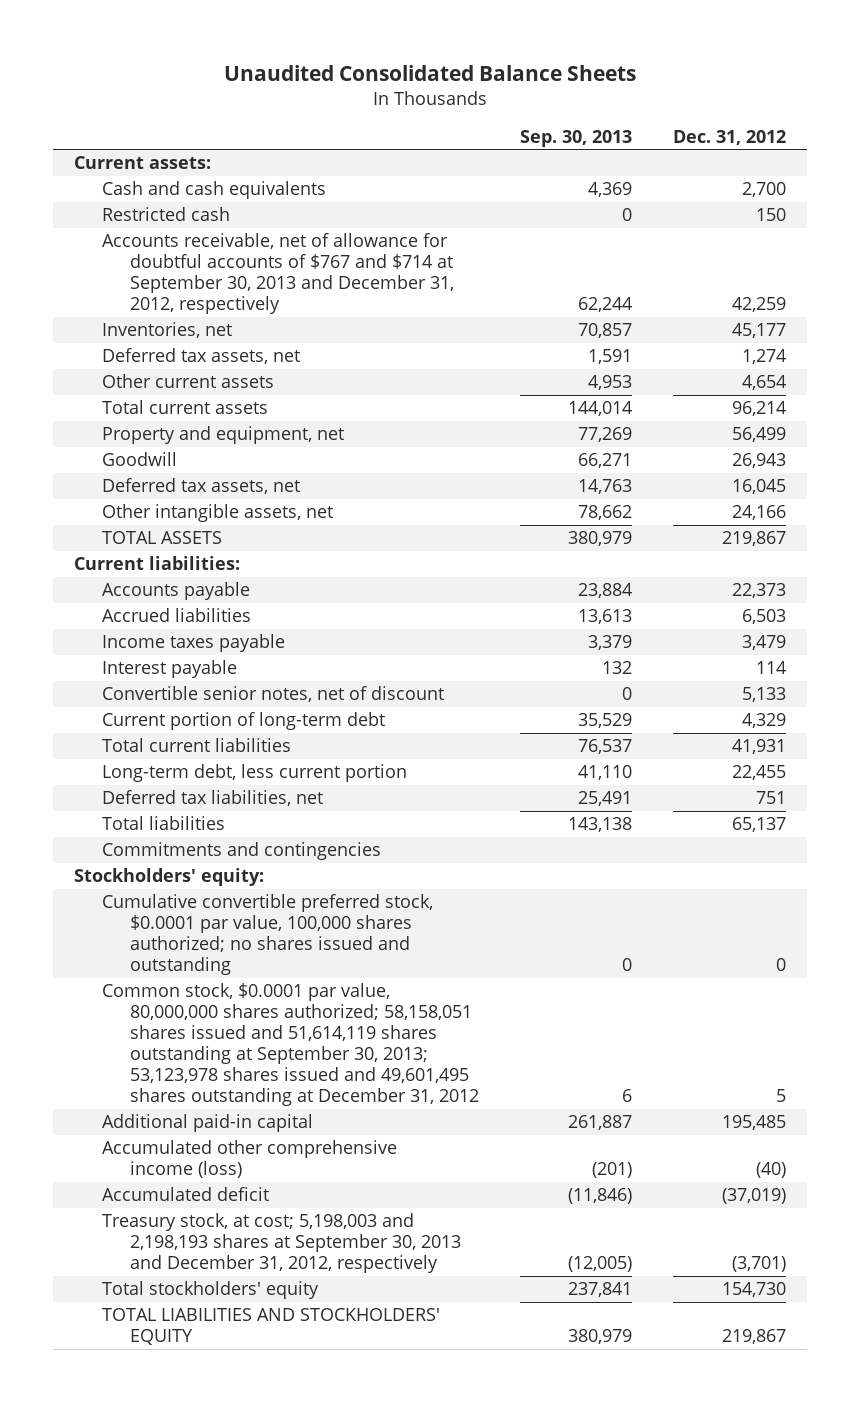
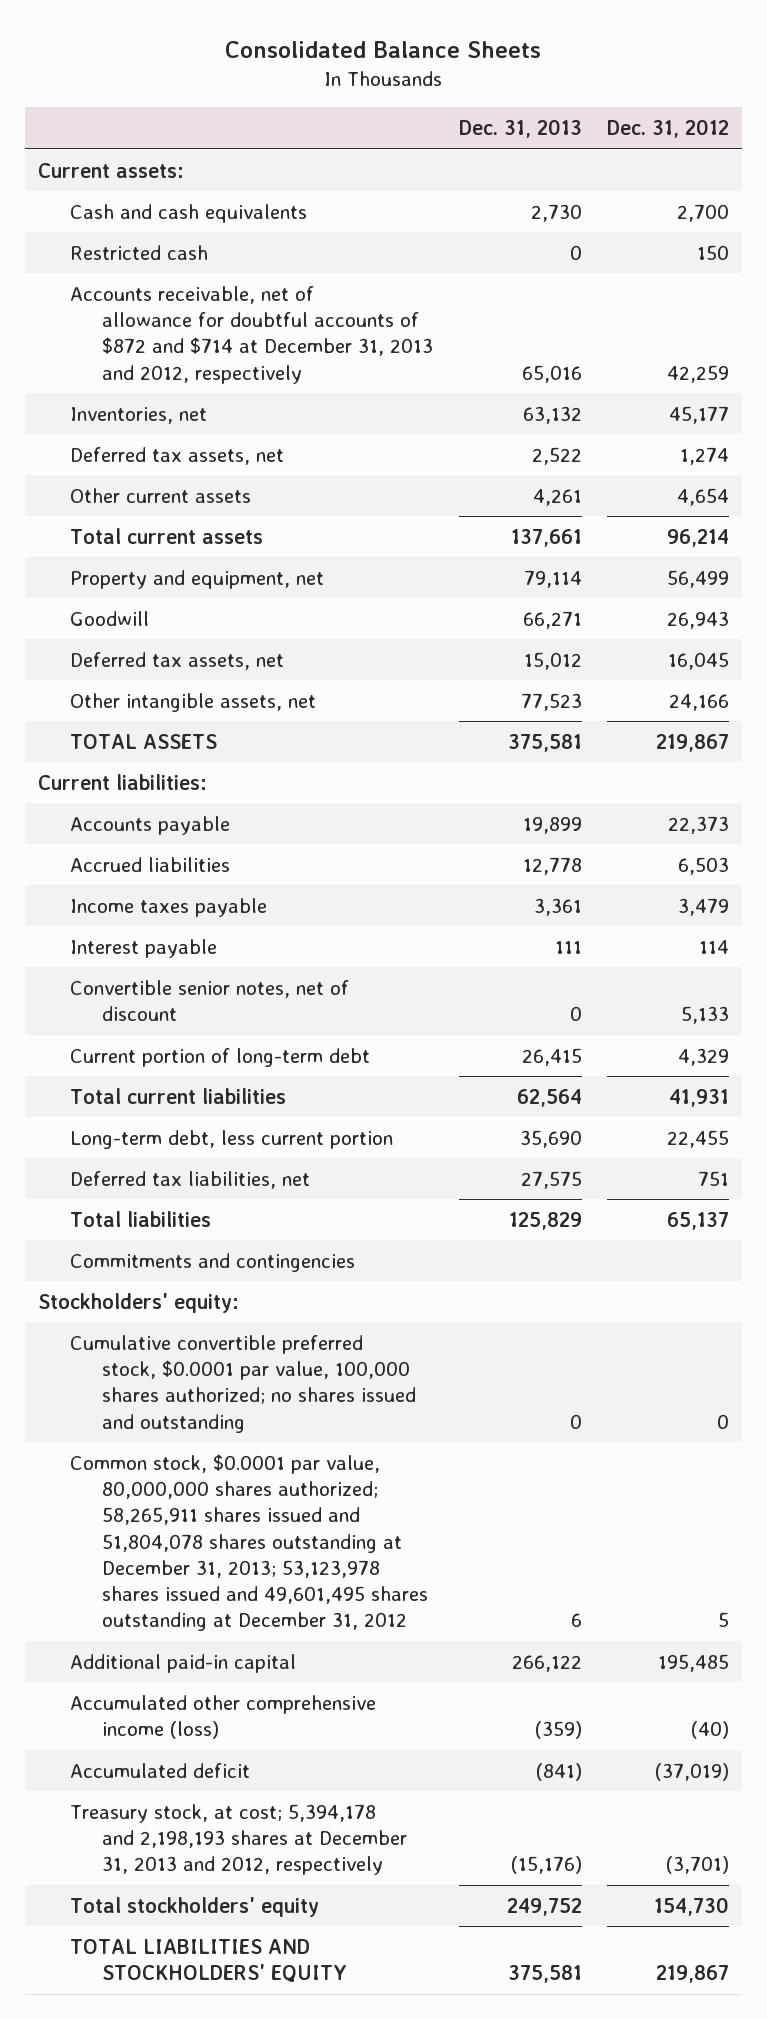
- Unaudited Consolidated Balance Sheets
+ Consolidated Balance Sheets
- | Sep. 30, 2013 | Dec. 31, 2012
+ | Dec. 31, 2013 | Dec. 31, 2012
- Accounts receivable, net of allowance for doubtful accounts of $767 and $714 at September 30, 2013 and December 31, 2012, respectively | 62,244 | 42,259
+ Accounts receivable, net of allowance for doubtful accounts of $872 and $714 at December 31, 2013 and 2012, respectively | 65,016 | 42,259
- Common stock, $0.0001 par value, 80,000,000 shares authorized; 58,158,051 shares issued and 51,614,119 shares outstanding at September 30, 2013; 53,123,978 shares issued and 49,601,495 shares outstanding at December 31, 2012 | 6 | 5
+ Common stock, $0.0001 par value, 80,000,000 shares authorized; 58,265,911 shares issued and 51,804,078 shares outstanding at December 31, 2013; 53,123,978 shares issued and 49,601,495 shares outstanding at December 31, 2012 | 6 | 5
- Treasury stock, at cost; 5,198,003 and 2,198,193 shares at September 30, 2013 and December 31, 2012, respectively | (12,005) | (3,701)
+ Treasury stock, at cost; 5,394,178 and 2,198,193 shares at December 31, 2013 and 2012, respectively | (15,176) | (3,701)

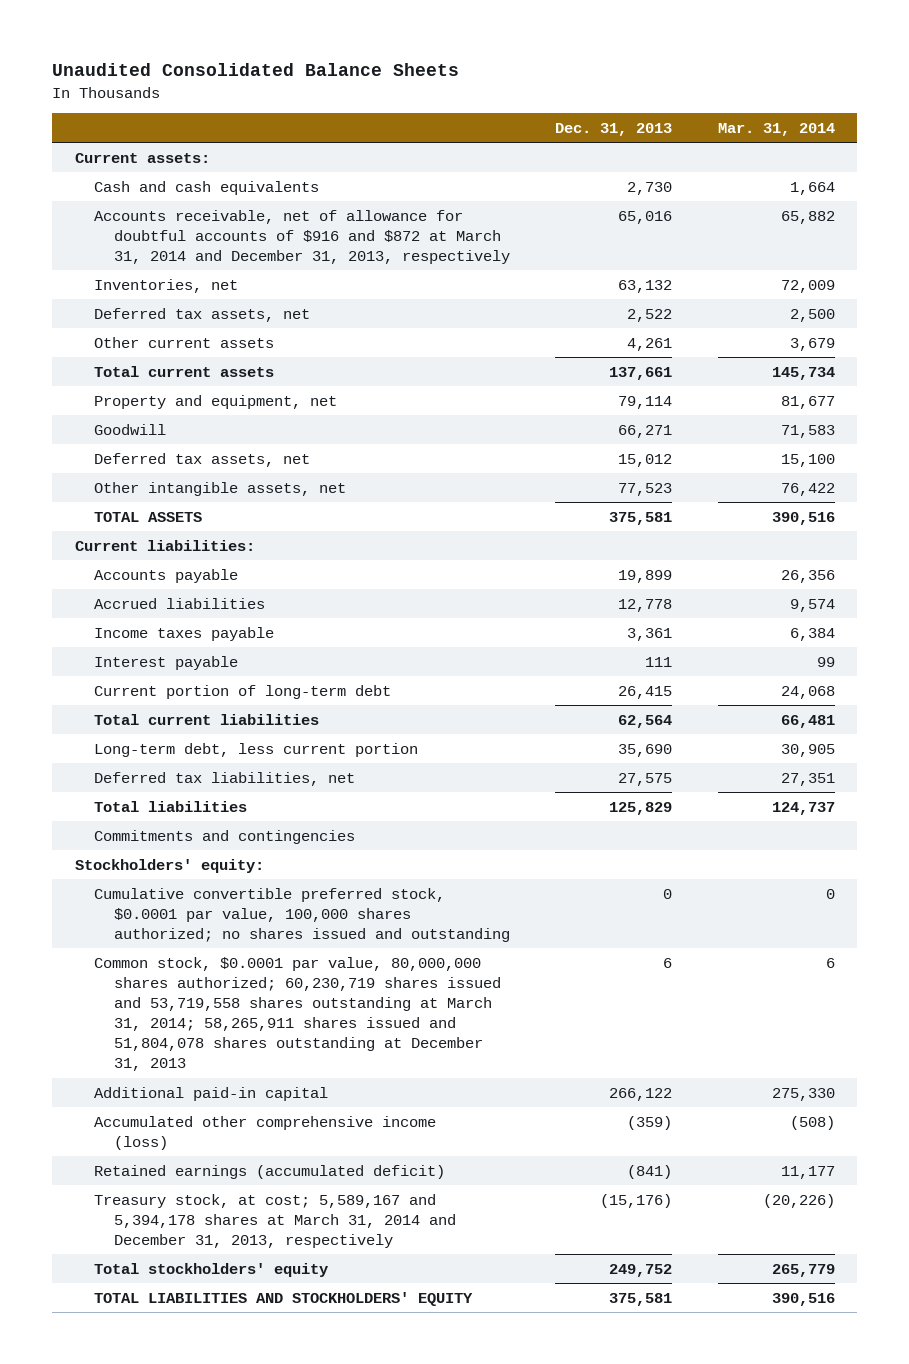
- Consolidated Balance Sheets
+ Unaudited Consolidated Balance Sheets
- | Dec. 31, 2013 | Dec. 31, 2012
+ | Dec. 31, 2013 | Mar. 31, 2014
- Restricted cash | 0 | 150
- Accounts receivable, net of allowance for doubtful accounts of $872 and $714 at December 31, 2013 and 2012, respectively | 65,016 | 42,259
+ Accounts receivable, net of allowance for doubtful accounts of $916 and $872 at March 31, 2014 and December 31, 2013, respectively | 65,016 | 65,882
- Convertible senior notes, net of discount | 0 | 5,133
- Common stock, $0.0001 par value, 80,000,000 shares authorized; 58,265,911 shares issued and 51,804,078 shares outstanding at December 31, 2013; 53,123,978 shares issued and 49,601,495 shares outstanding at December 31, 2012 | 6 | 5
+ Common stock, $0.0001 par value, 80,000,000 shares authorized; 60,230,719 shares issued and 53,719,558 shares outstanding at March 31, 2014; 58,265,911 shares issued and 51,804,078 shares outstanding at December 31, 2013 | 6 | 6
- Accumulated deficit | (841) | (37,019)
- Treasury stock, at cost; 5,394,178 and 2,198,193 shares at December 31, 2013 and 2012, respectively | (15,176) | (3,701)
+ Retained earnings (accumulated deficit) | (841) | 11,177
+ Treasury stock, at cost; 5,589,167 and 5,394,178 shares at March 31, 2014 and December 31, 2013, respectively | (15,176) | (20,226)

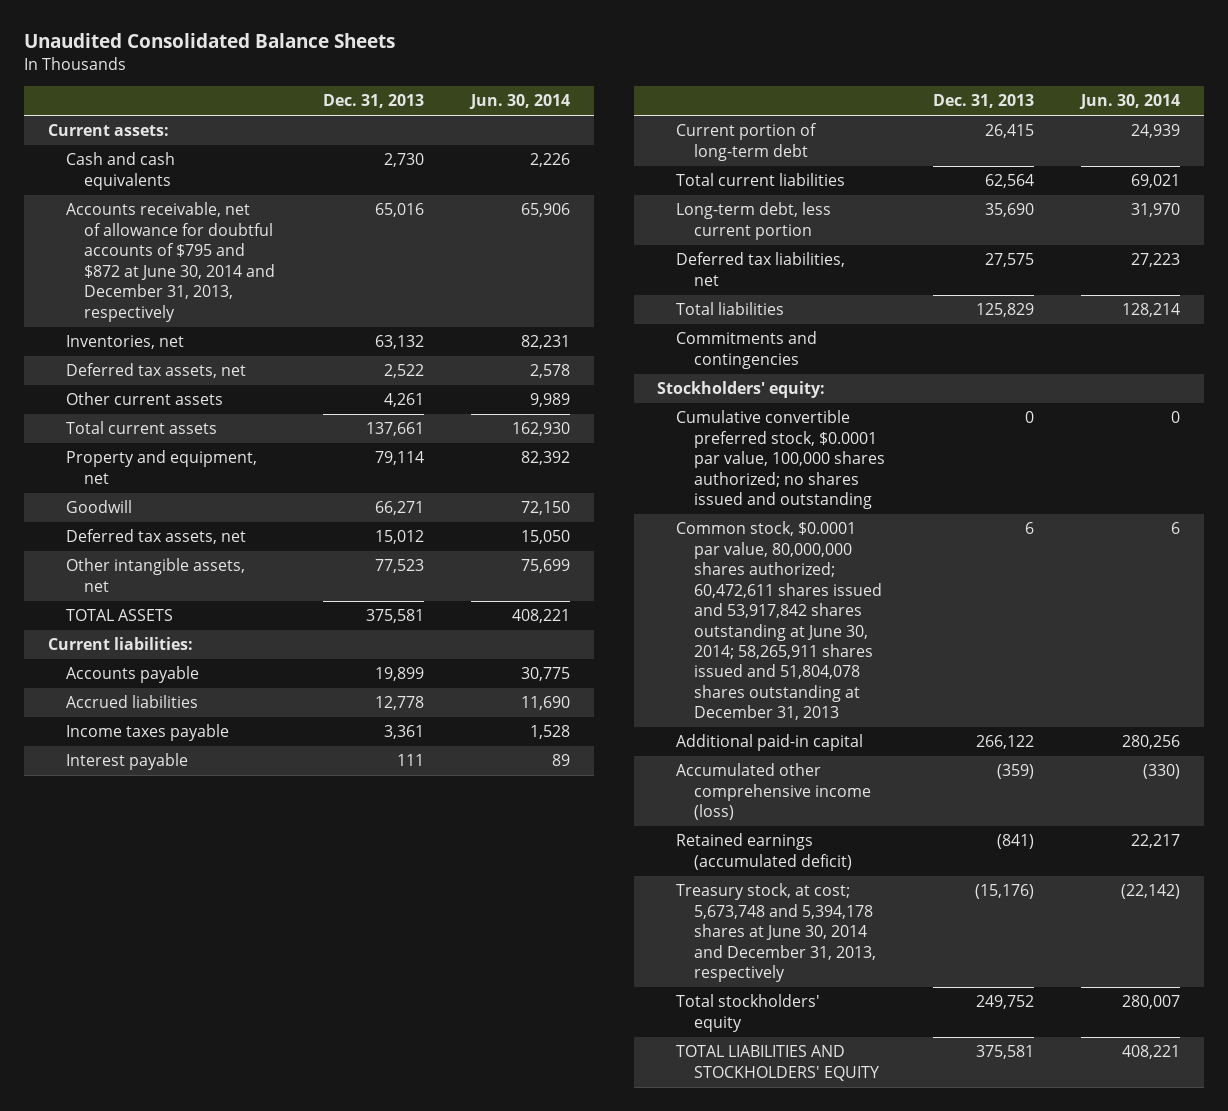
- | Dec. 31, 2013 | Mar. 31, 2014
+ | Dec. 31, 2013 | Jun. 30, 2014
- Accounts receivable, net of allowance for doubtful accounts of $916 and $872 at March 31, 2014 and December 31, 2013, respectively | 65,016 | 65,882
+ Accounts receivable, net of allowance for doubtful accounts of $795 and $872 at June 30, 2014 and December 31, 2013, respectively | 65,016 | 65,906
- Common stock, $0.0001 par value, 80,000,000 shares authorized; 60,230,719 shares issued and 53,719,558 shares outstanding at March 31, 2014; 58,265,911 shares issued and 51,804,078 shares outstanding at December 31, 2013 | 6 | 6
+ Common stock, $0.0001 par value, 80,000,000 shares authorized; 60,472,611 shares issued and 53,917,842 shares outstanding at June 30, 2014; 58,265,911 shares issued and 51,804,078 shares outstanding at December 31, 2013 | 6 | 6
- Treasury stock, at cost; 5,589,167 and 5,394,178 shares at March 31, 2014 and December 31, 2013, respectively | (15,176) | (20,226)
+ Treasury stock, at cost; 5,673,748 and 5,394,178 shares at June 30, 2014 and December 31, 2013, respectively | (15,176) | (22,142)

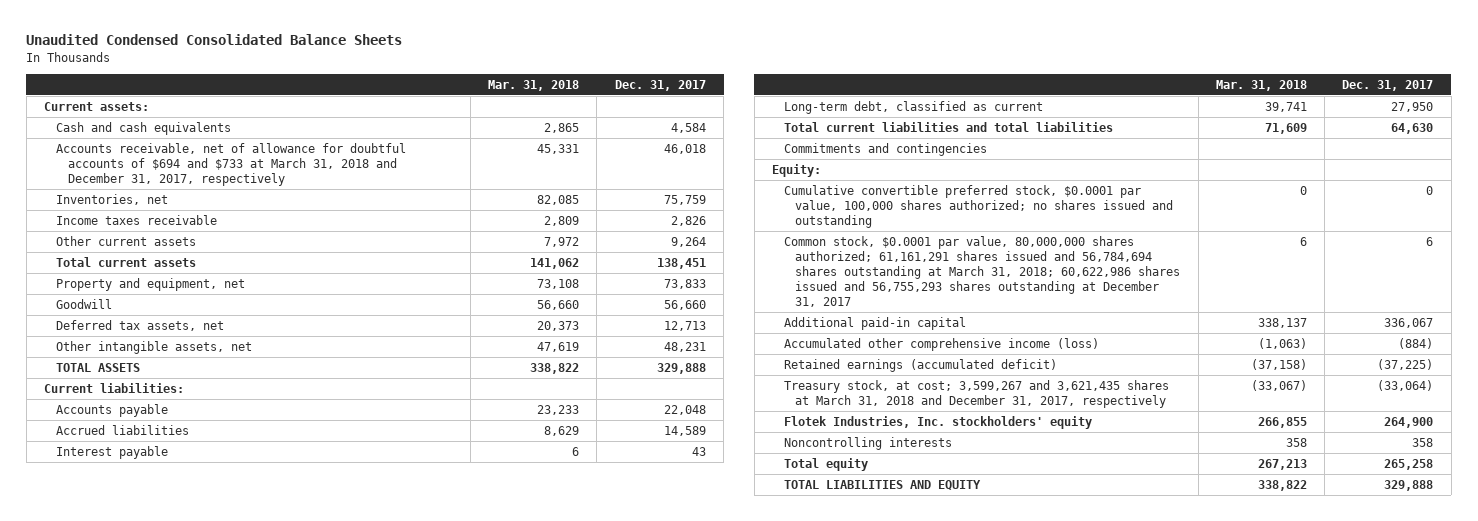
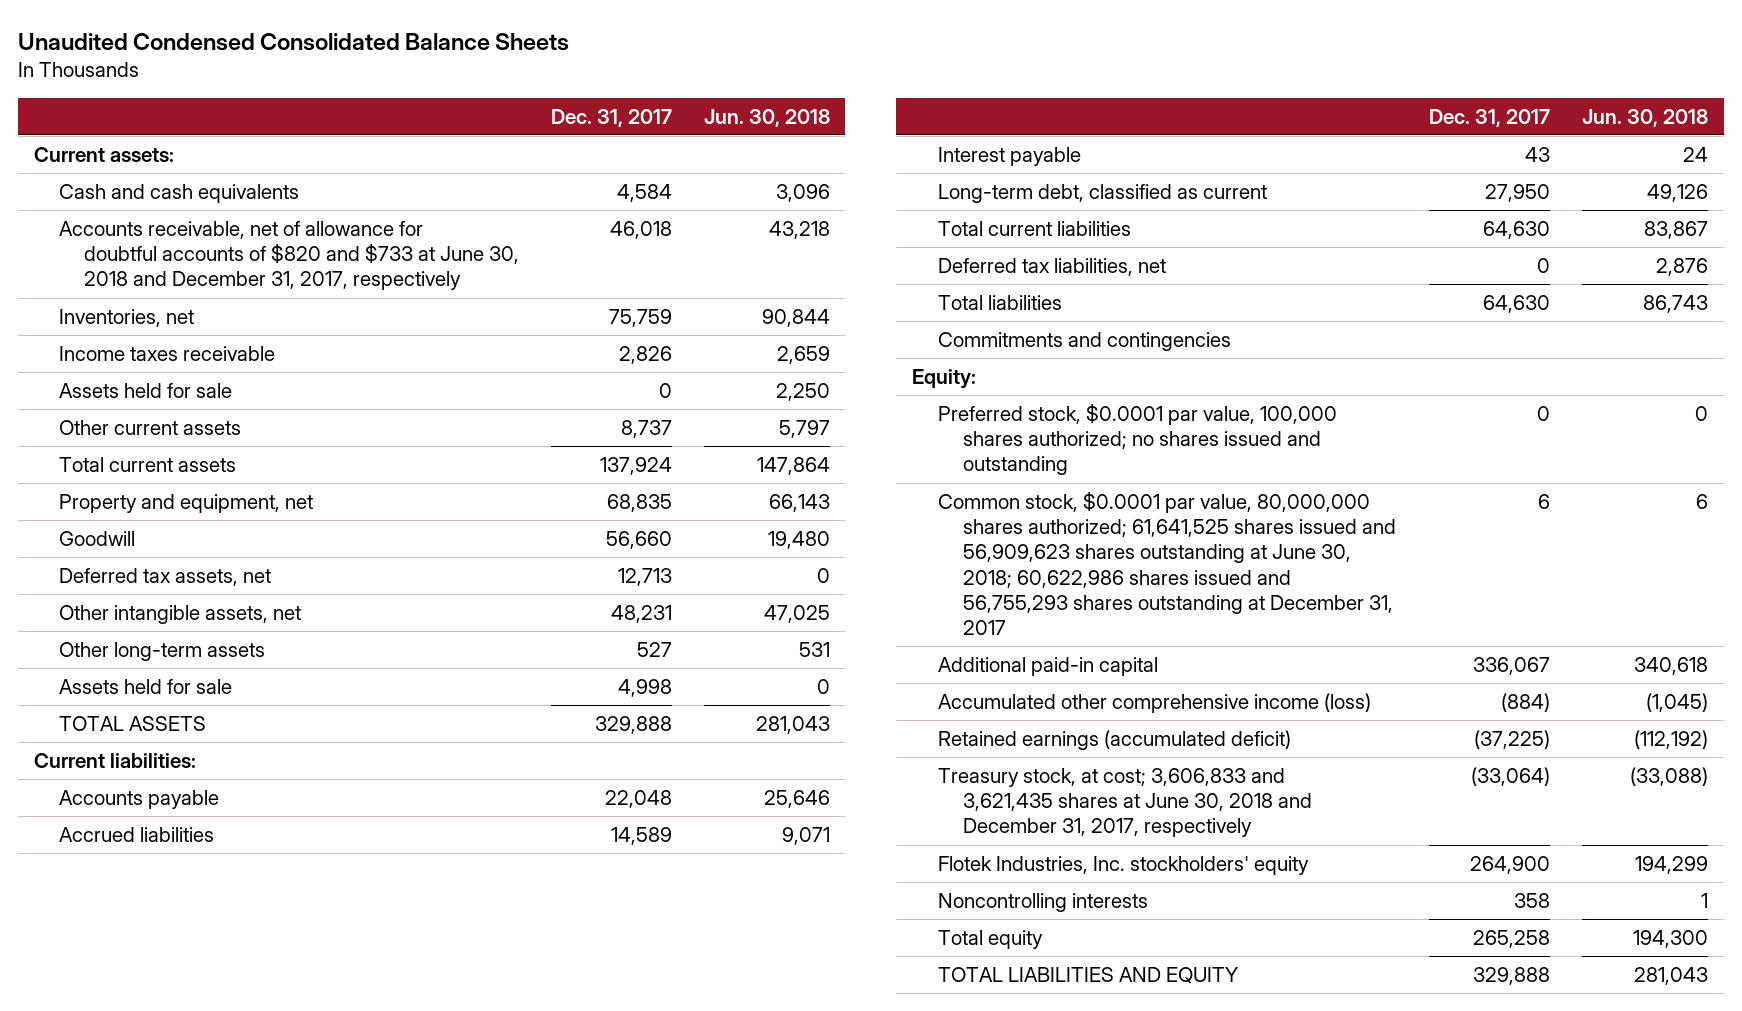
- | Mar. 31, 2018 | Dec. 31, 2017
+ | Dec. 31, 2017 | Jun. 30, 2018
- Accounts receivable, net of allowance for doubtful accounts of $694 and $733 at March 31, 2018 and December 31, 2017, respectively | 45,331 | 46,018
+ Accounts receivable, net of allowance for doubtful accounts of $820 and $733 at June 30, 2018 and December 31, 2017, respectively | 46,018 | 43,218
- Other current assets | 7,972 | 9,264
- Total current assets | 141,062 | 138,451
- Property and equipment, net | 73,108 | 73,833
+ Assets held for sale | 0 | 2,250
+ Other current assets | 8,737 | 5,797
+ Total current assets | 137,924 | 147,864
+ Property and equipment, net | 68,835 | 66,143
+ Other long-term assets | 527 | 531
+ Assets held for sale | 4,998 | 0
- Total current liabilities and total liabilities | 71,609 | 64,630
+ Total current liabilities | 64,630 | 83,867
+ Deferred tax liabilities, net | 0 | 2,876
+ Total liabilities | 64,630 | 86,743
- Cumulative convertible preferred stock, $0.0001 par value, 100,000 shares authorized; no shares issued and outstanding | 0 | 0
- Common stock, $0.0001 par value, 80,000,000 shares authorized; 61,161,291 shares issued and 56,784,694 shares outstanding at March 31, 2018; 60,622,986 shares issued and 56,755,293 shares outstanding at December 31, 2017 | 6 | 6
+ Preferred stock, $0.0001 par value, 100,000 shares authorized; no shares issued and outstanding | 0 | 0
+ Common stock, $0.0001 par value, 80,000,000 shares authorized; 61,641,525 shares issued and 56,909,623 shares outstanding at June 30, 2018; 60,622,986 shares issued and 56,755,293 shares outstanding at December 31, 2017 | 6 | 6
- Treasury stock, at cost; 3,599,267 and 3,621,435 shares at March 31, 2018 and December 31, 2017, respectively | (33,067) | (33,064)
+ Treasury stock, at cost; 3,606,833 and 3,621,435 shares at June 30, 2018 and December 31, 2017, respectively | (33,064) | (33,088)

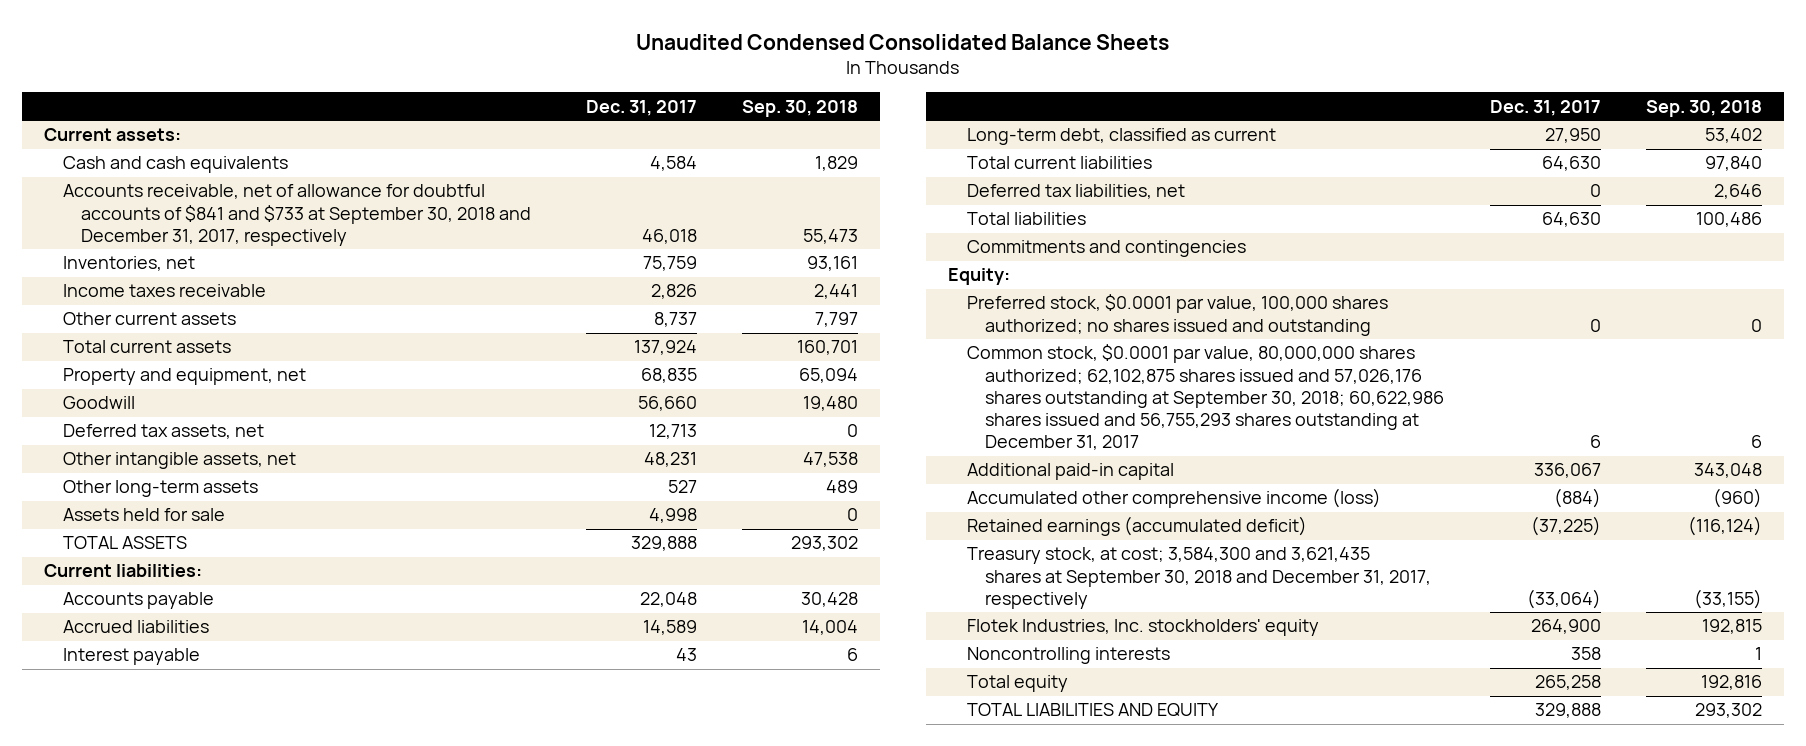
- | Dec. 31, 2017 | Jun. 30, 2018
+ | Dec. 31, 2017 | Sep. 30, 2018
- Accounts receivable, net of allowance for doubtful accounts of $820 and $733 at June 30, 2018 and December 31, 2017, respectively | 46,018 | 43,218
+ Accounts receivable, net of allowance for doubtful accounts of $841 and $733 at September 30, 2018 and December 31, 2017, respectively | 46,018 | 55,473
- Assets held for sale | 0 | 2,250
- Common stock, $0.0001 par value, 80,000,000 shares authorized; 61,641,525 shares issued and 56,909,623 shares outstanding at June 30, 2018; 60,622,986 shares issued and 56,755,293 shares outstanding at December 31, 2017 | 6 | 6
+ Common stock, $0.0001 par value, 80,000,000 shares authorized; 62,102,875 shares issued and 57,026,176 shares outstanding at September 30, 2018; 60,622,986 shares issued and 56,755,293 shares outstanding at December 31, 2017 | 6 | 6
- Treasury stock, at cost; 3,606,833 and 3,621,435 shares at June 30, 2018 and December 31, 2017, respectively | (33,064) | (33,088)
+ Treasury stock, at cost; 3,584,300 and 3,621,435 shares at September 30, 2018 and December 31, 2017, respectively | (33,064) | (33,155)

